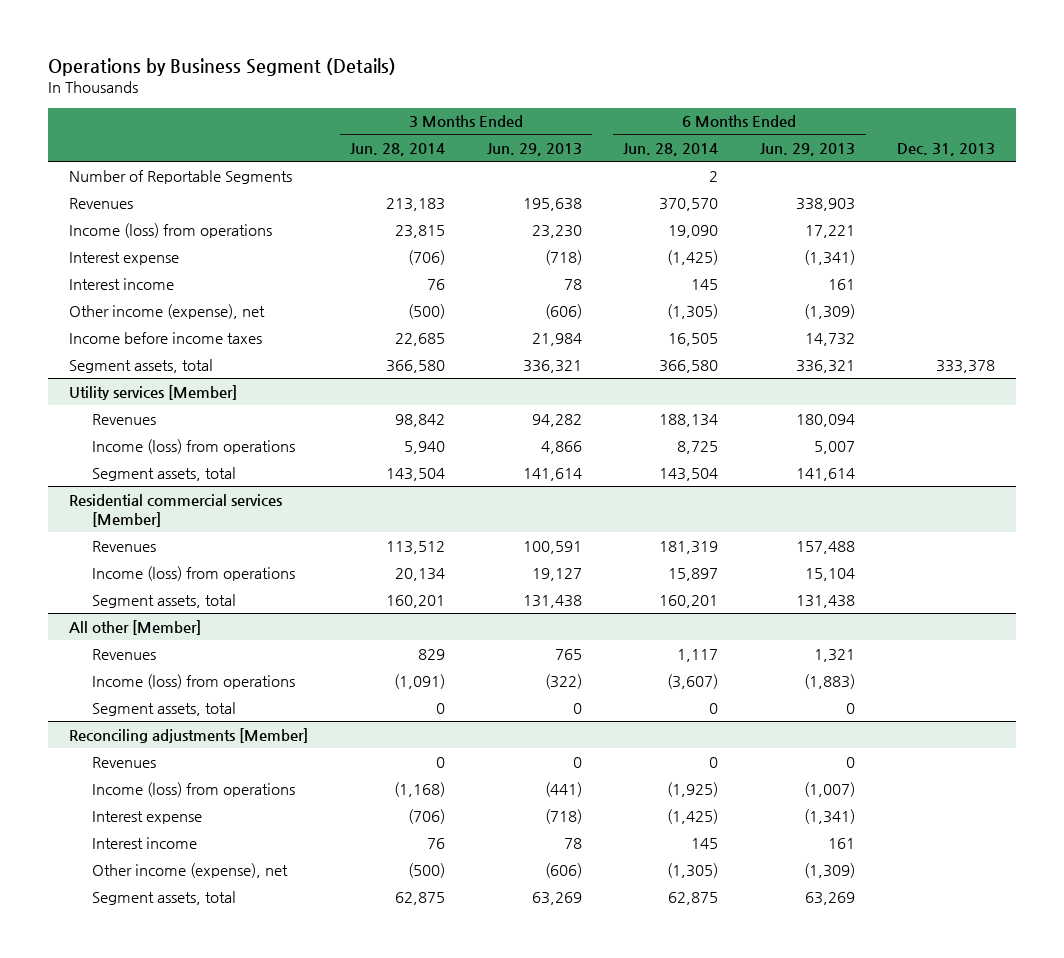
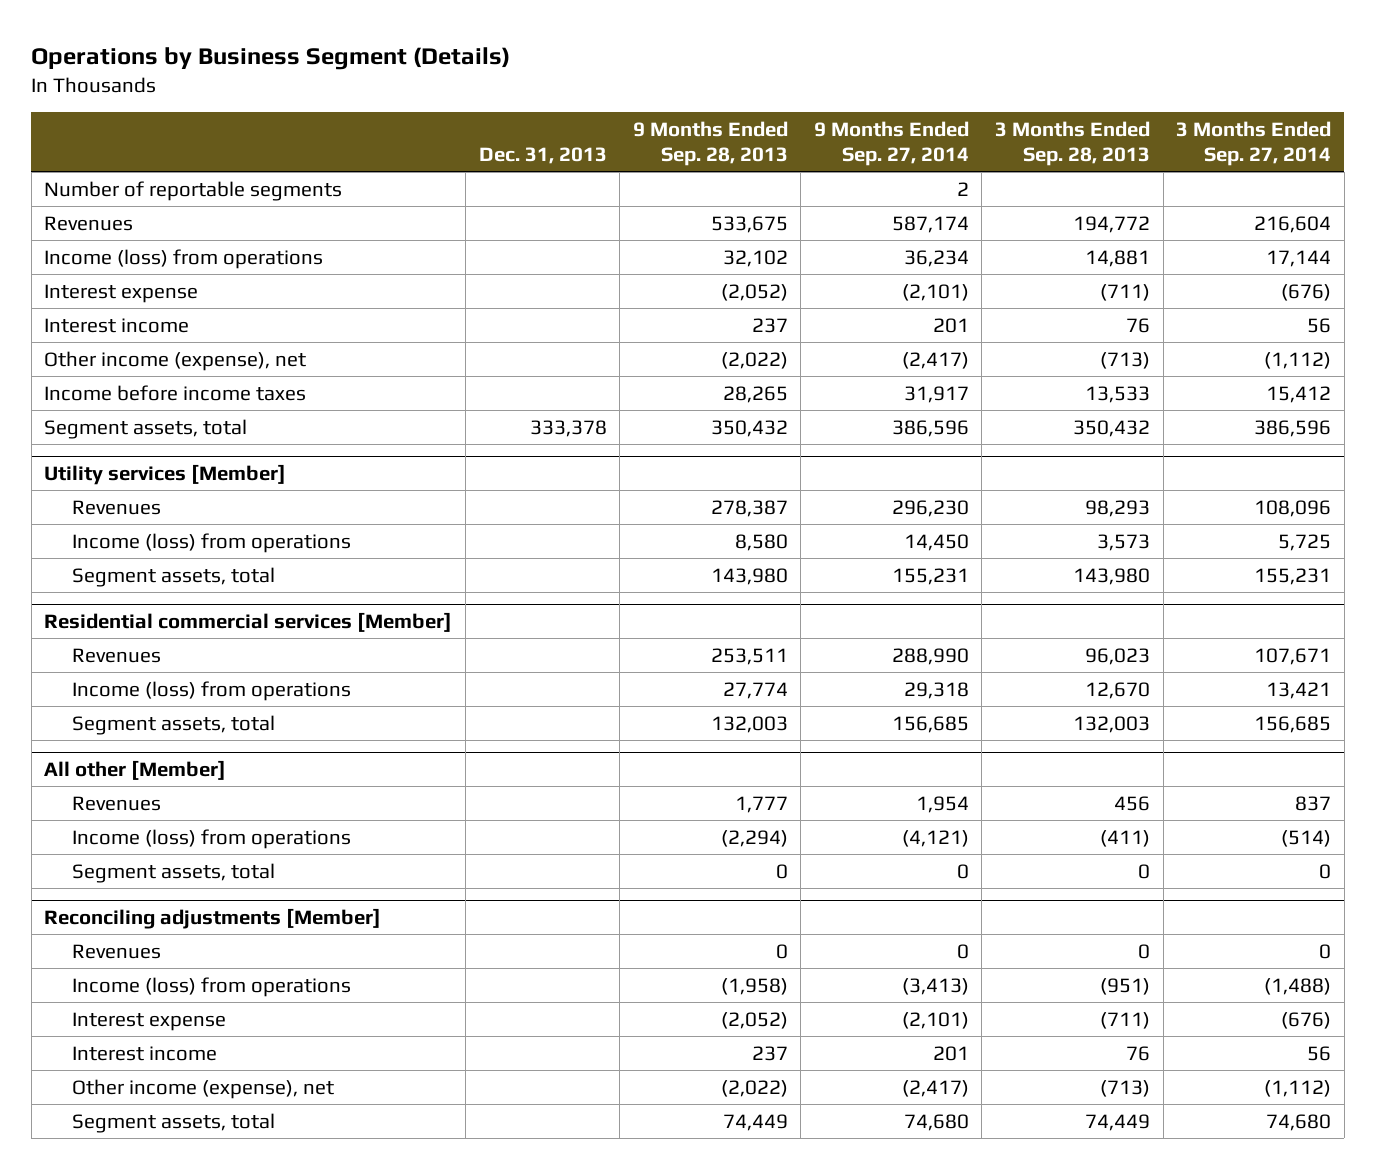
- | 3 Months Ended Jun. 28, 2014 | 3 Months Ended Jun. 29, 2013 | 6 Months Ended Jun. 28, 2014 | 6 Months Ended Jun. 29, 2013 | Dec. 31, 2013
+ | Dec. 31, 2013 | 9 Months Ended Sep. 28, 2013 | 9 Months Ended Sep. 27, 2014 | 3 Months Ended Sep. 28, 2013 | 3 Months Ended Sep. 27, 2014
- Number of Reportable Segments | | | 2 | |
+ Number of reportable segments | | | 2 | |

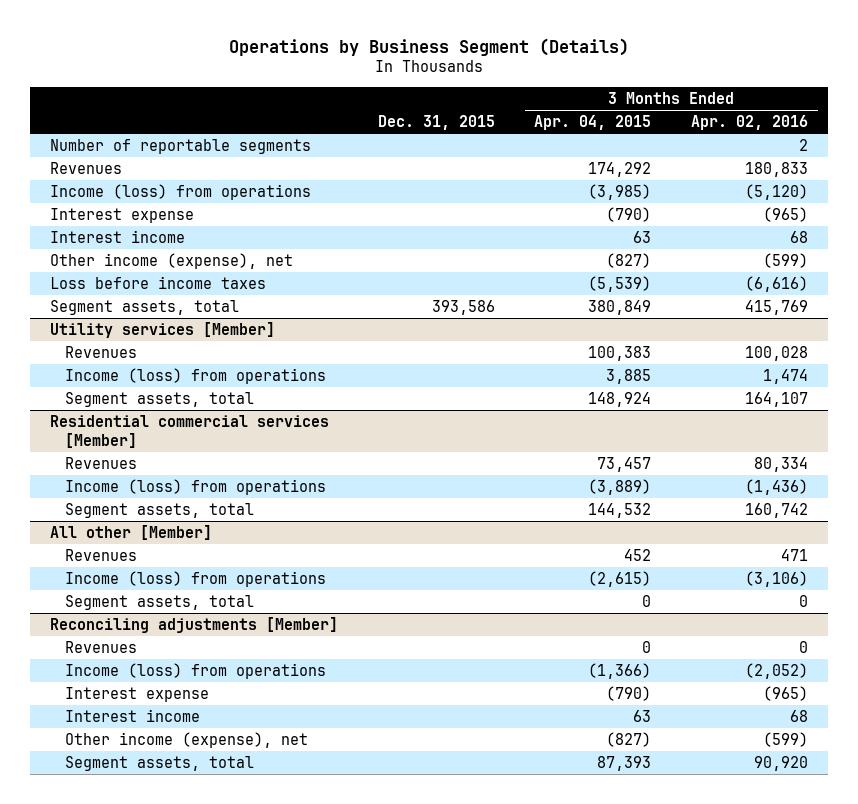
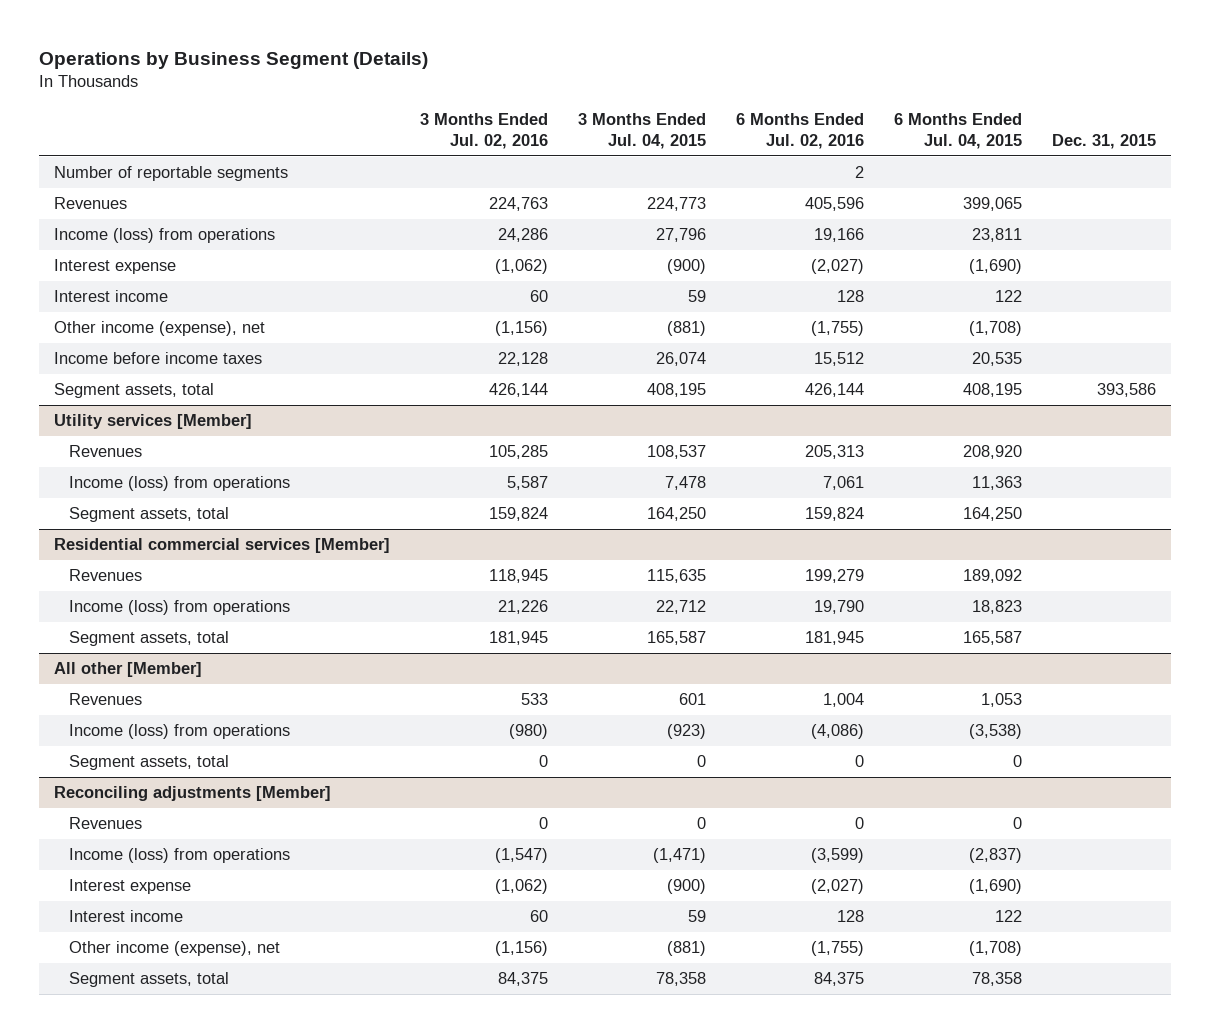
- | Dec. 31, 2015 | 3 Months Ended Apr. 04, 2015 | 3 Months Ended Apr. 02, 2016
+ | 3 Months Ended Jul. 02, 2016 | 3 Months Ended Jul. 04, 2015 | 6 Months Ended Jul. 02, 2016 | 6 Months Ended Jul. 04, 2015 | Dec. 31, 2015
- Loss before income taxes | | (5,539) | (6,616)
+ Income before income taxes | 22,128 | 26,074 | 15,512 | 20,535 |

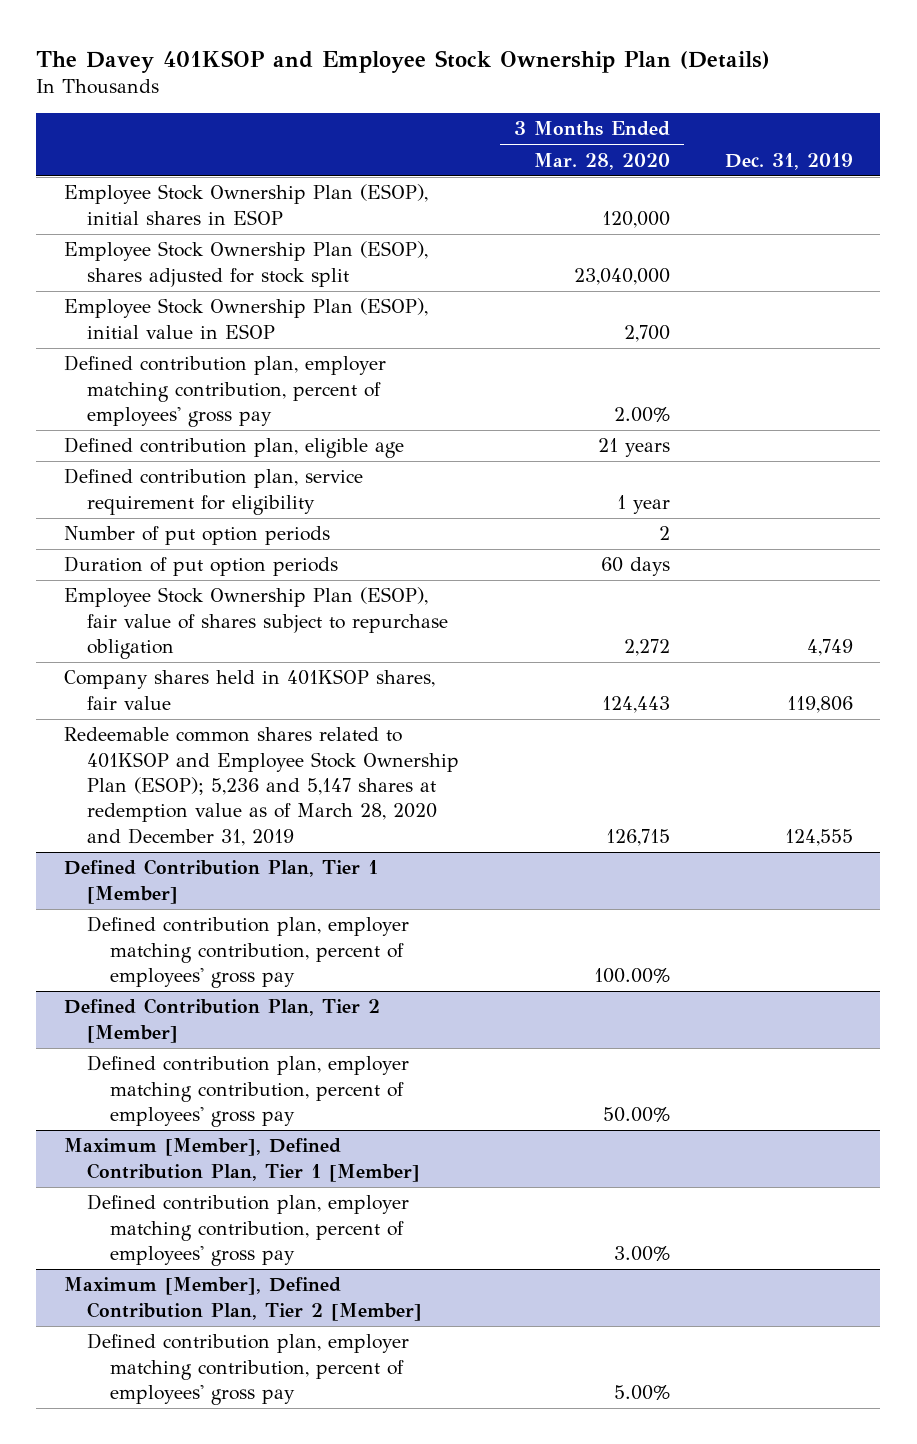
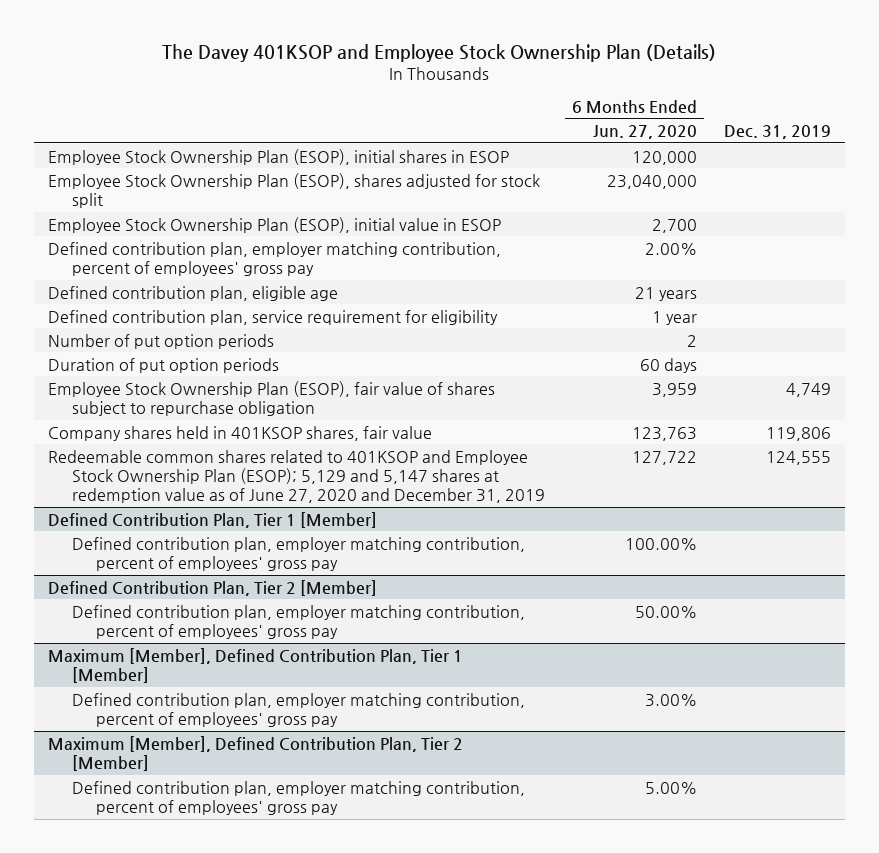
- | 3 Months Ended Mar. 28, 2020 | Dec. 31, 2019
+ | 6 Months Ended Jun. 27, 2020 | Dec. 31, 2019
- Redeemable common shares related to 401KSOP and Employee Stock Ownership Plan (ESOP); 5,236 and 5,147 shares at redemption value as of March 28, 2020 and December 31, 2019 | 126,715 | 124,555
+ Redeemable common shares related to 401KSOP and Employee Stock Ownership Plan (ESOP); 5,129 and 5,147 shares at redemption value as of June 27, 2020 and December 31, 2019 | 127,722 | 124,555

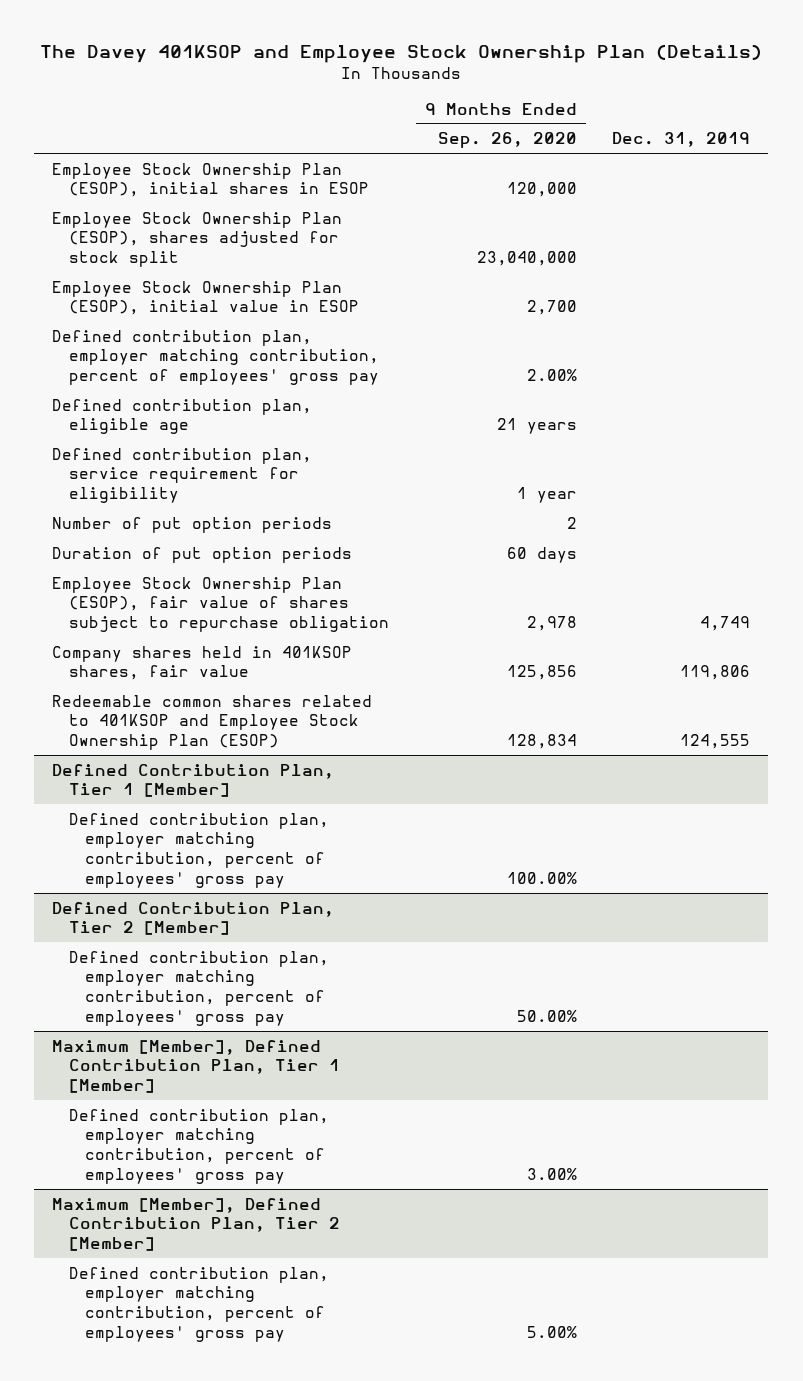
- | 6 Months Ended Jun. 27, 2020 | Dec. 31, 2019
+ | 9 Months Ended Sep. 26, 2020 | Dec. 31, 2019
- Redeemable common shares related to 401KSOP and Employee Stock Ownership Plan (ESOP); 5,129 and 5,147 shares at redemption value as of June 27, 2020 and December 31, 2019 | 127,722 | 124,555
+ Redeemable common shares related to 401KSOP and Employee Stock Ownership Plan (ESOP) | 128,834 | 124,555

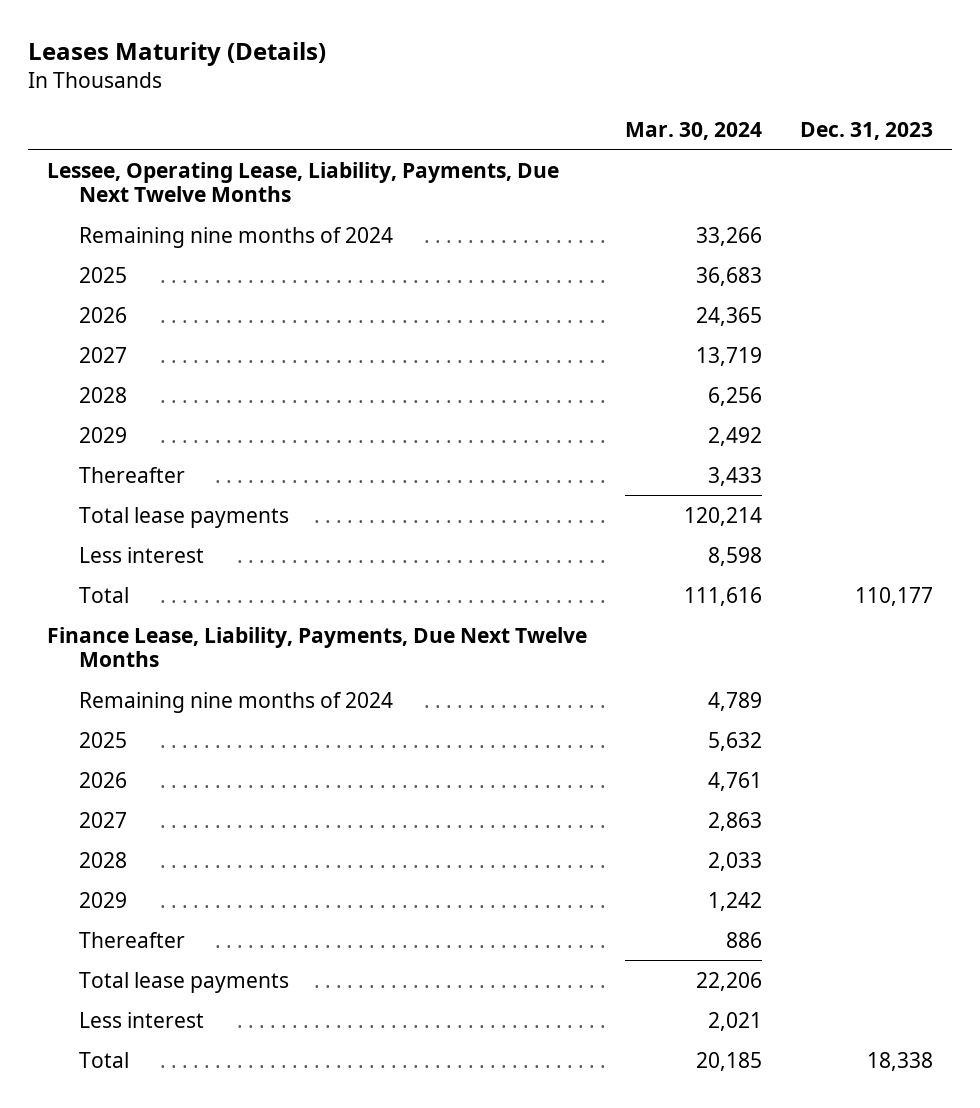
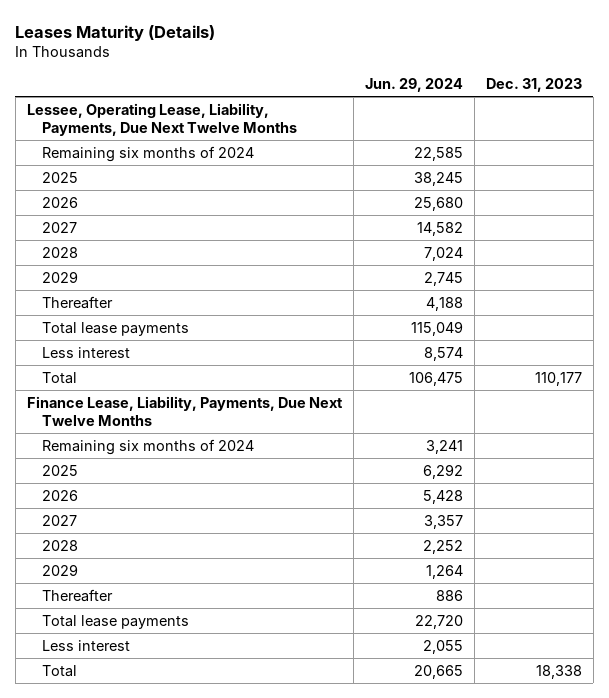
- | Mar. 30, 2024 | Dec. 31, 2023
+ | Jun. 29, 2024 | Dec. 31, 2023
- Remaining nine months of 2024 | 33,266 |
+ Remaining six months of 2024 | 22,585 |
- Remaining nine months of 2024 | 4,789 |
+ Remaining six months of 2024 | 3,241 |

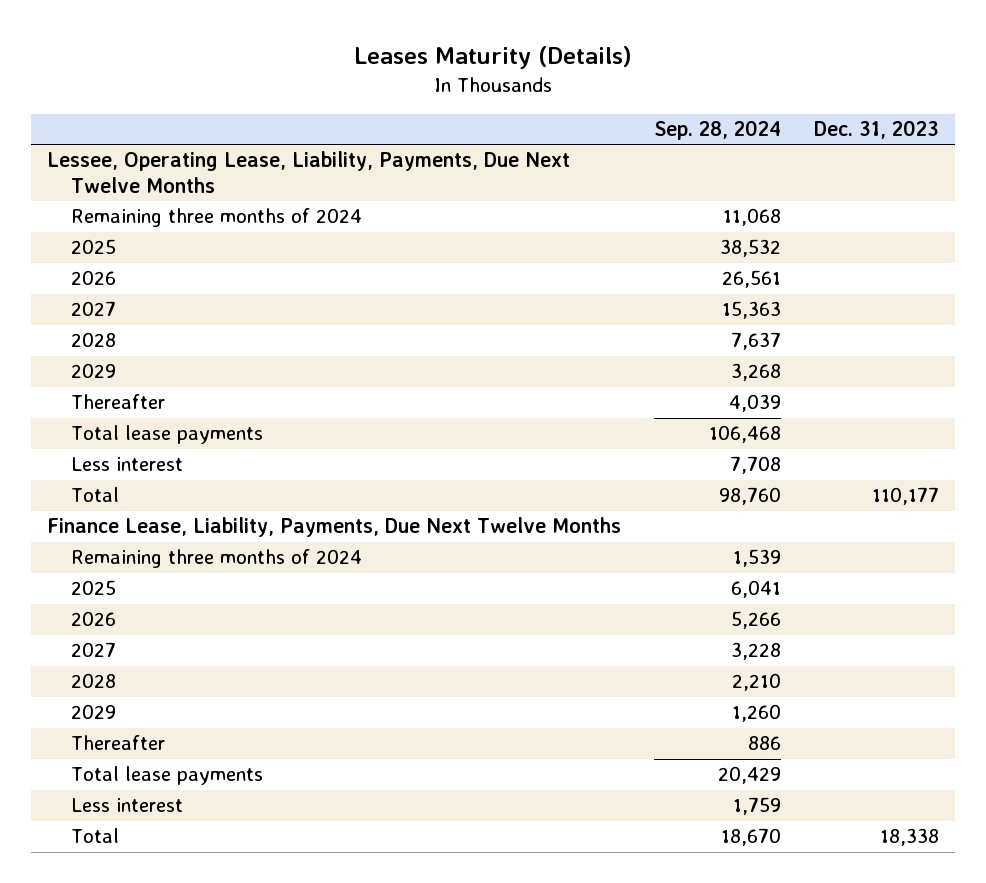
- | Jun. 29, 2024 | Dec. 31, 2023
+ | Sep. 28, 2024 | Dec. 31, 2023
- Remaining six months of 2024 | 22,585 |
+ Remaining three months of 2024 | 11,068 |
- Remaining six months of 2024 | 3,241 |
+ Remaining three months of 2024 | 1,539 |

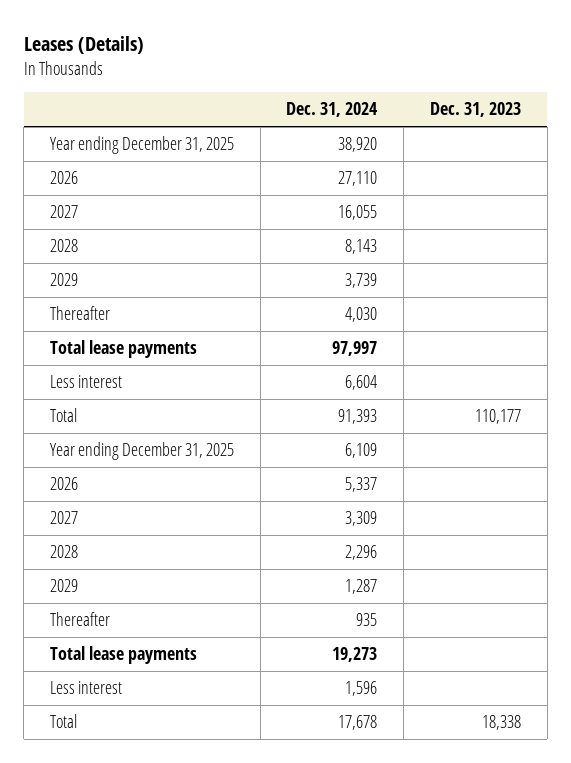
- Leases Maturity (Details)
+ Leases (Details)
- | Sep. 28, 2024 | Dec. 31, 2023
+ | Dec. 31, 2024 | Dec. 31, 2023
- Lessee, Operating Lease, Liability, Payments, Due Next Twelve Months
- Remaining three months of 2024 | 11,068 |
- 2025 | 38,532 |
+ Year ending December 31, 2025 | 38,920 |
- Finance Lease, Liability, Payments, Due Next Twelve Months
- Remaining three months of 2024 | 1,539 |
- 2025 | 6,041 |
+ Year ending December 31, 2025 | 6,109 |

